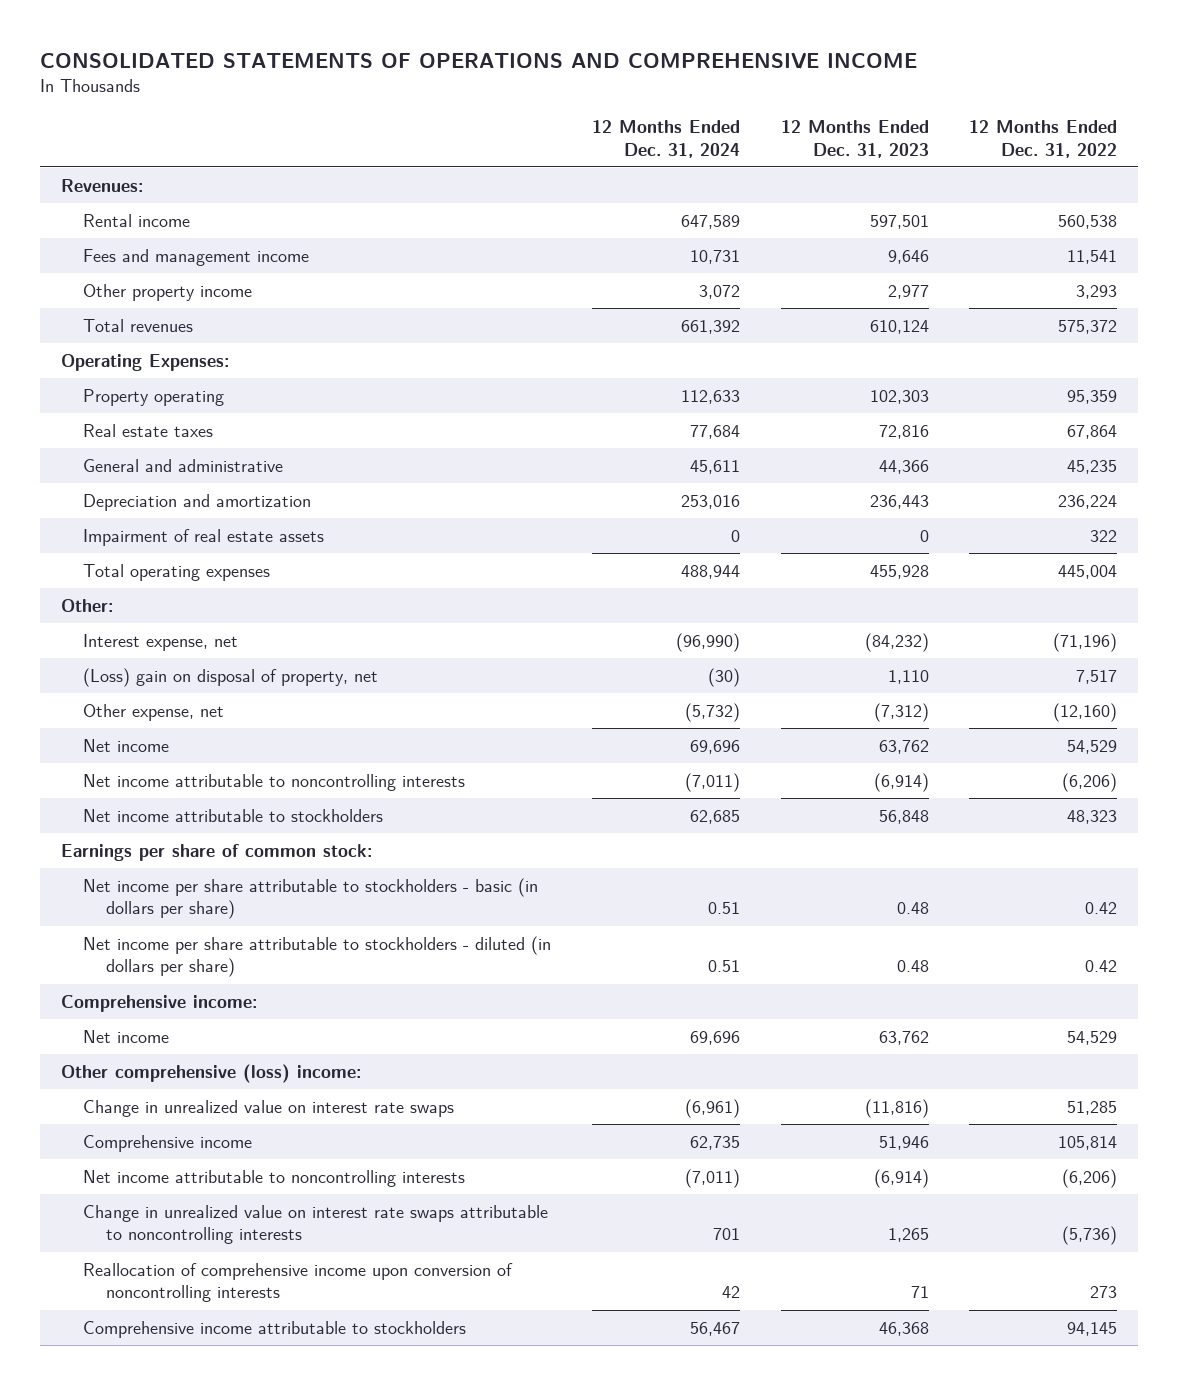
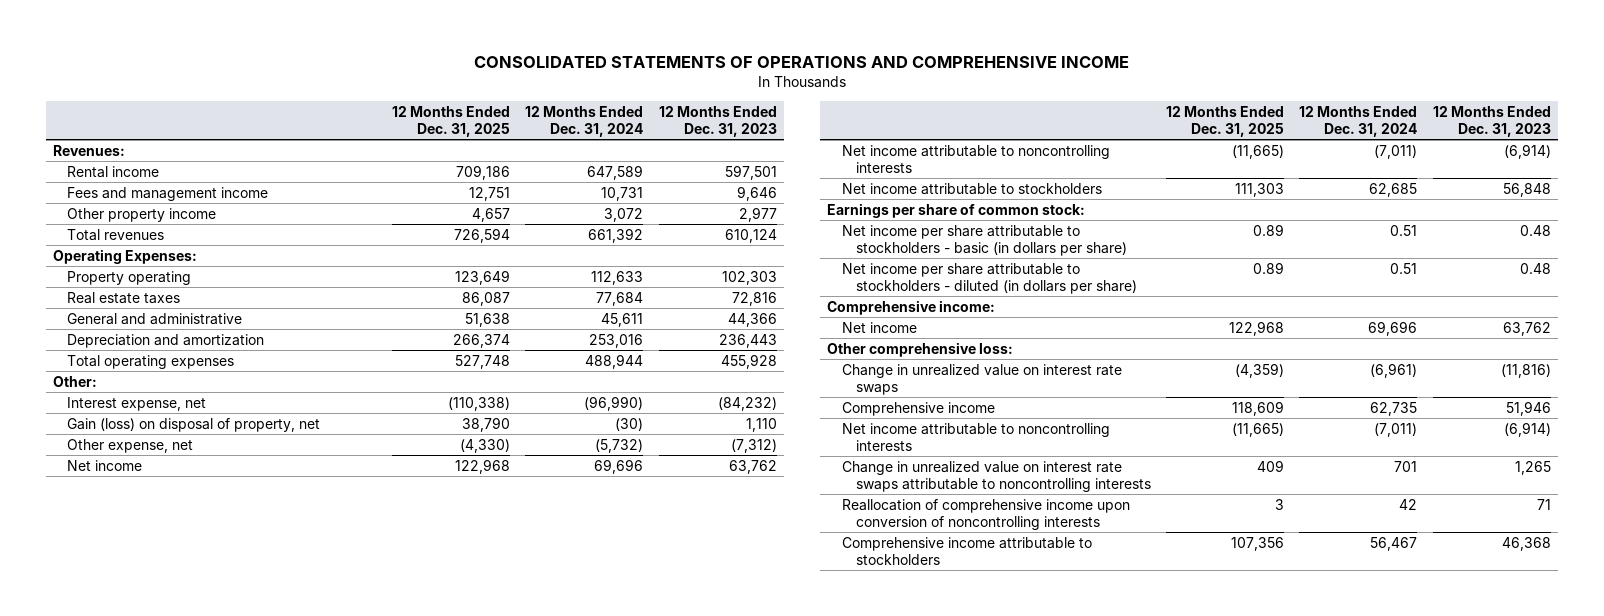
- | 12 Months Ended Dec. 31, 2024 | 12 Months Ended Dec. 31, 2023 | 12 Months Ended Dec. 31, 2022
+ | 12 Months Ended Dec. 31, 2025 | 12 Months Ended Dec. 31, 2024 | 12 Months Ended Dec. 31, 2023
- Impairment of real estate assets | 0 | 0 | 322
- (Loss) gain on disposal of property, net | (30) | 1,110 | 7,517
+ Gain (loss) on disposal of property, net | 38,790 | (30) | 1,110
- Other comprehensive (loss) income:
+ Other comprehensive loss:

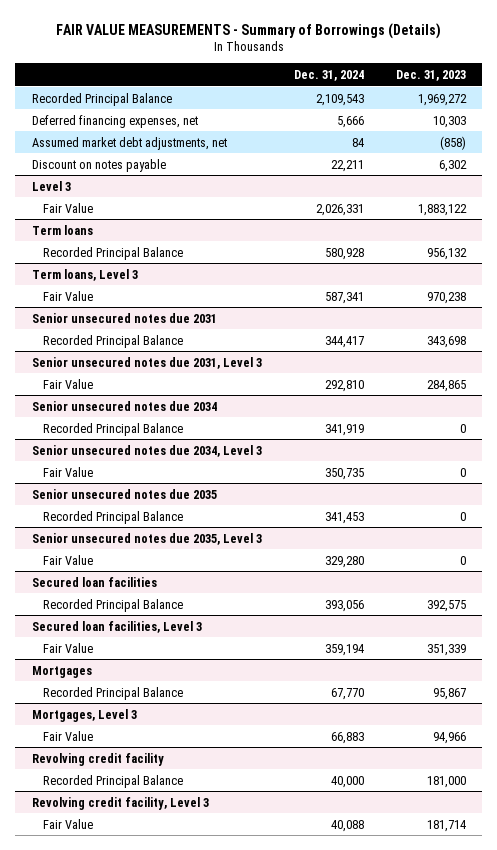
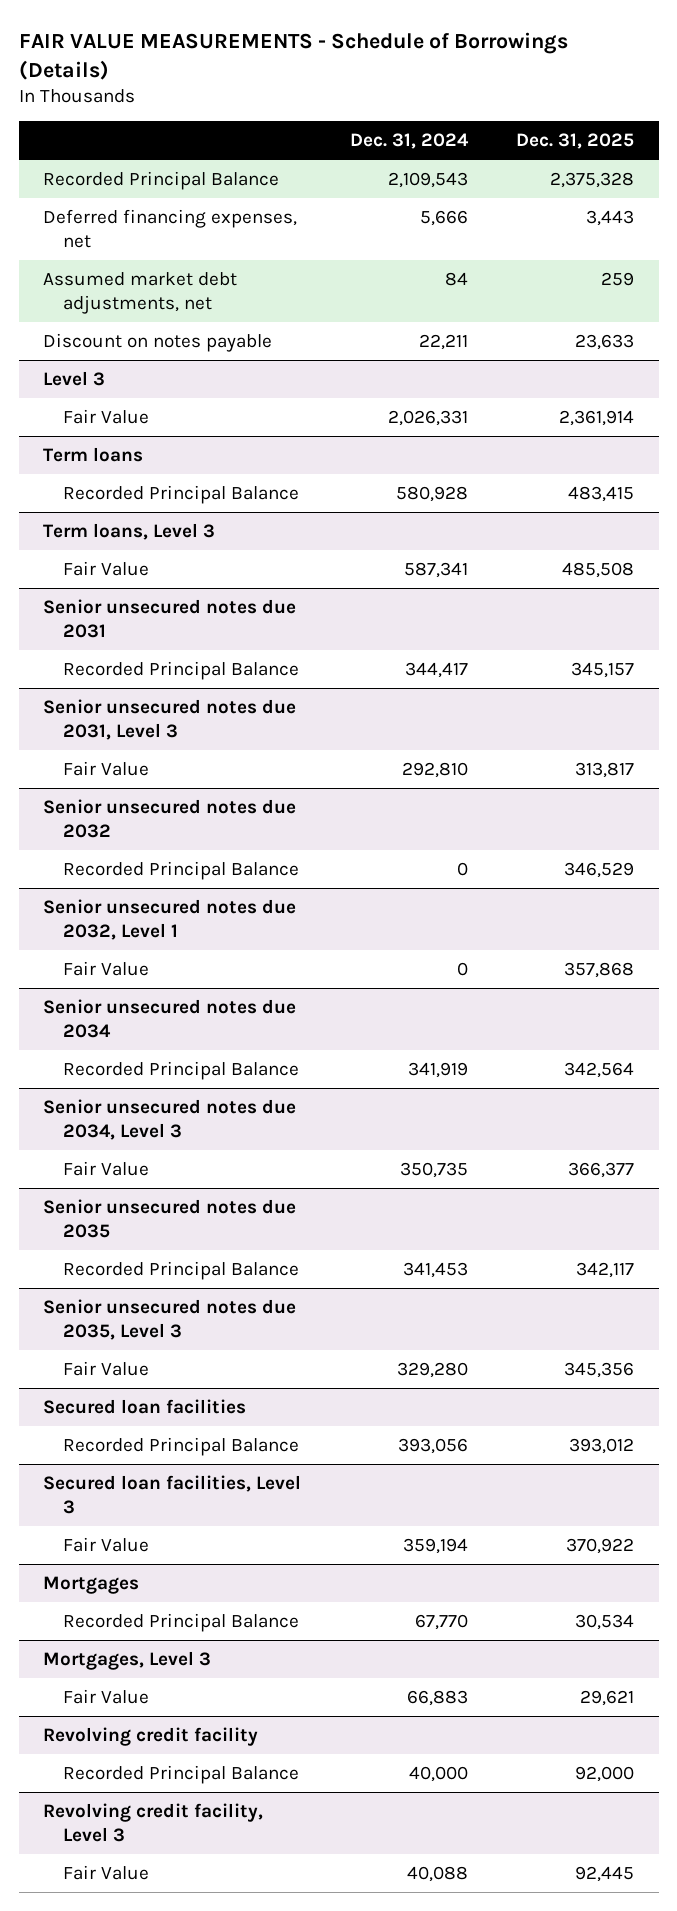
- FAIR VALUE MEASUREMENTS - Summary of Borrowings (Details)
+ FAIR VALUE MEASUREMENTS - Schedule of Borrowings (Details)
- | Dec. 31, 2024 | Dec. 31, 2023
+ | Dec. 31, 2024 | Dec. 31, 2025
+ Senior unsecured notes due 2032
+ Recorded Principal Balance | 0 | 346,529
+ Senior unsecured notes due 2032, Level 1
+ Fair Value | 0 | 357,868

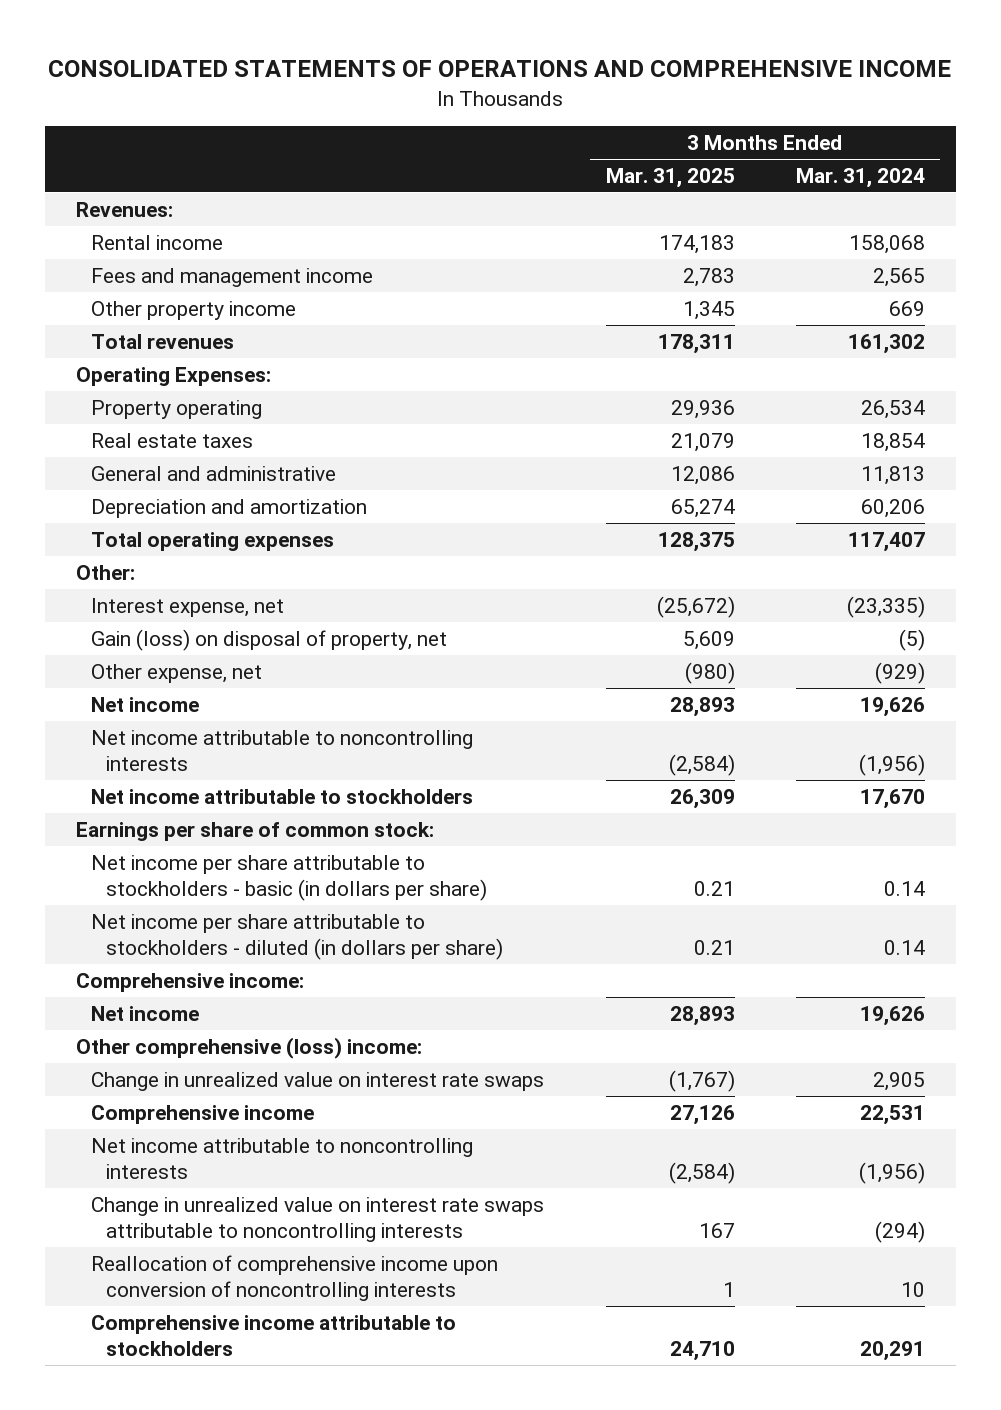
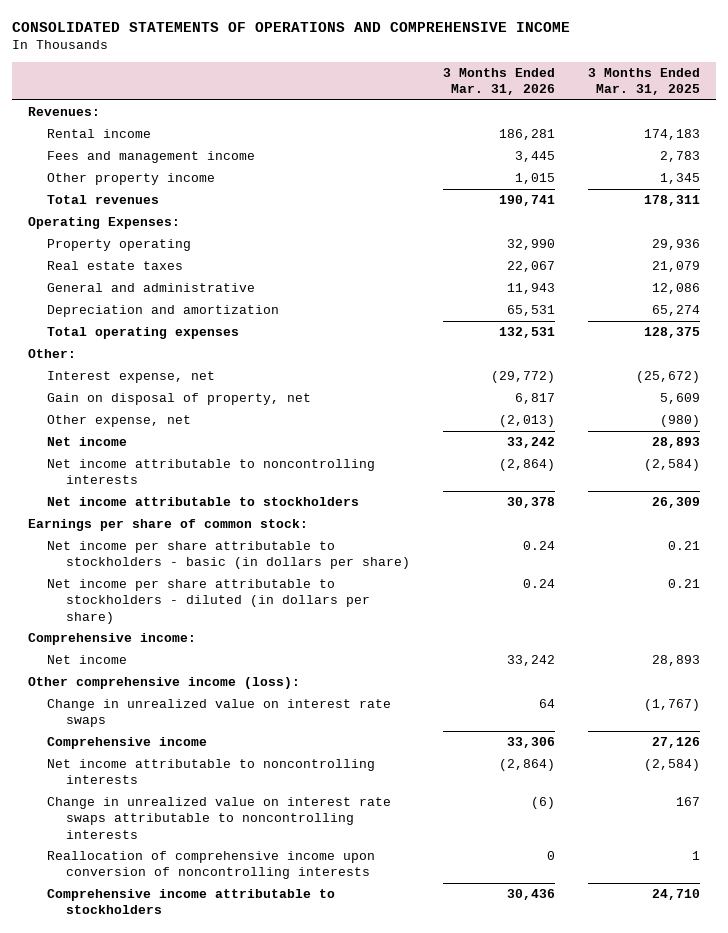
- | 3 Months Ended Mar. 31, 2025 | 3 Months Ended Mar. 31, 2024
+ | 3 Months Ended Mar. 31, 2026 | 3 Months Ended Mar. 31, 2025
- Gain (loss) on disposal of property, net | 5,609 | (5)
+ Gain on disposal of property, net | 6,817 | 5,609
- Other comprehensive (loss) income:
+ Other comprehensive income (loss):

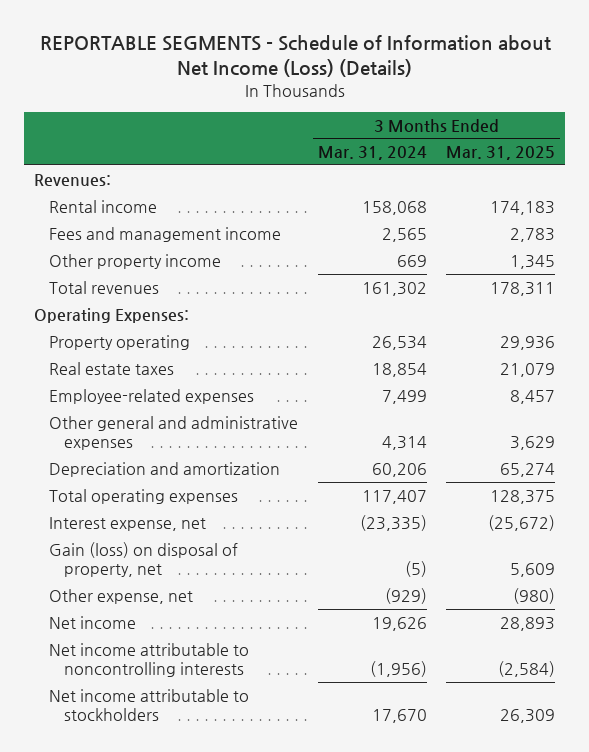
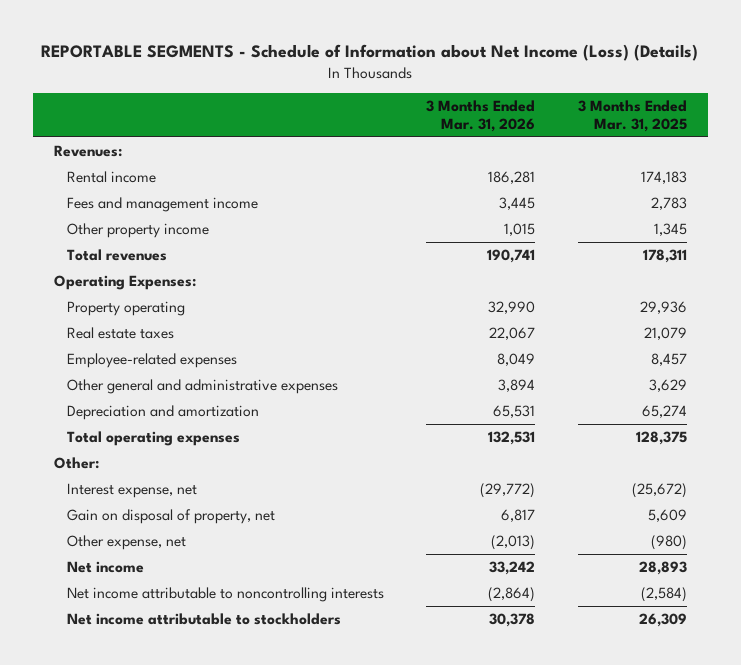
- | 3 Months Ended Mar. 31, 2024 | 3 Months Ended Mar. 31, 2025
+ | 3 Months Ended Mar. 31, 2026 | 3 Months Ended Mar. 31, 2025
+ Other:
- Gain (loss) on disposal of property, net | (5) | 5,609
+ Gain on disposal of property, net | 6,817 | 5,609

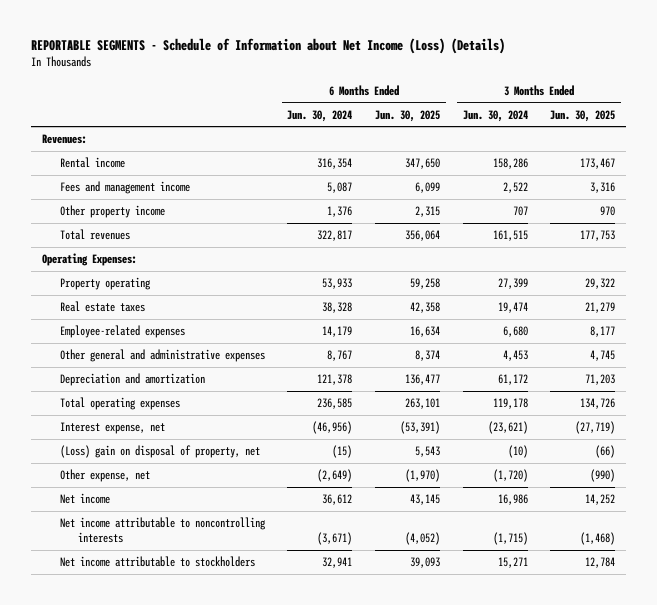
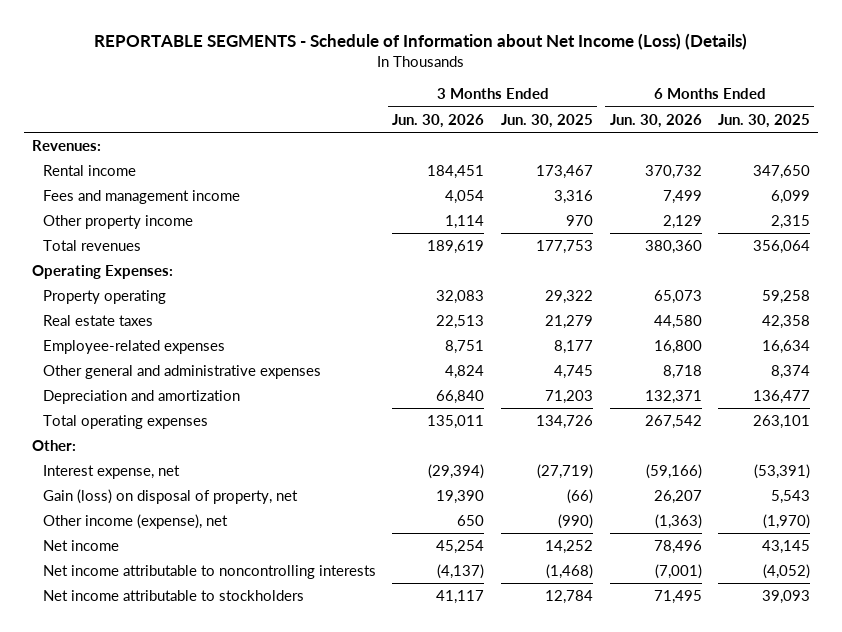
- | 6 Months Ended Jun. 30, 2024 | 6 Months Ended Jun. 30, 2025 | 3 Months Ended Jun. 30, 2024 | 3 Months Ended Jun. 30, 2025
+ | 3 Months Ended Jun. 30, 2026 | 3 Months Ended Jun. 30, 2025 | 6 Months Ended Jun. 30, 2026 | 6 Months Ended Jun. 30, 2025
+ Other:
- (Loss) gain on disposal of property, net | (15) | 5,543 | (10) | (66)
- Other expense, net | (2,649) | (1,970) | (1,720) | (990)
+ Gain (loss) on disposal of property, net | 19,390 | (66) | 26,207 | 5,543
+ Other income (expense), net | 650 | (990) | (1,363) | (1,970)

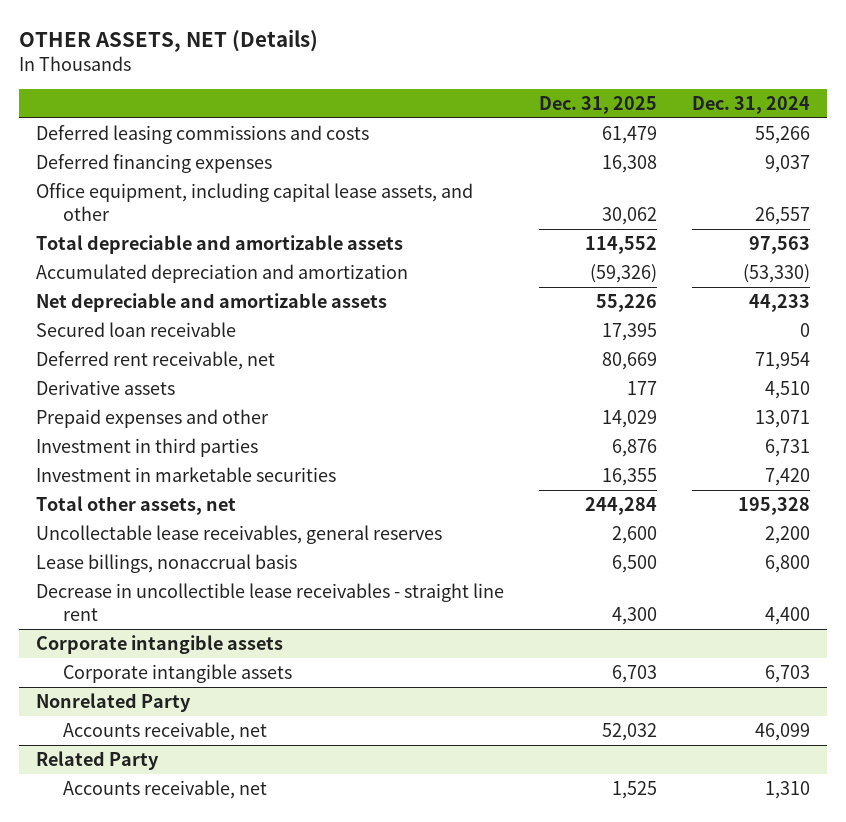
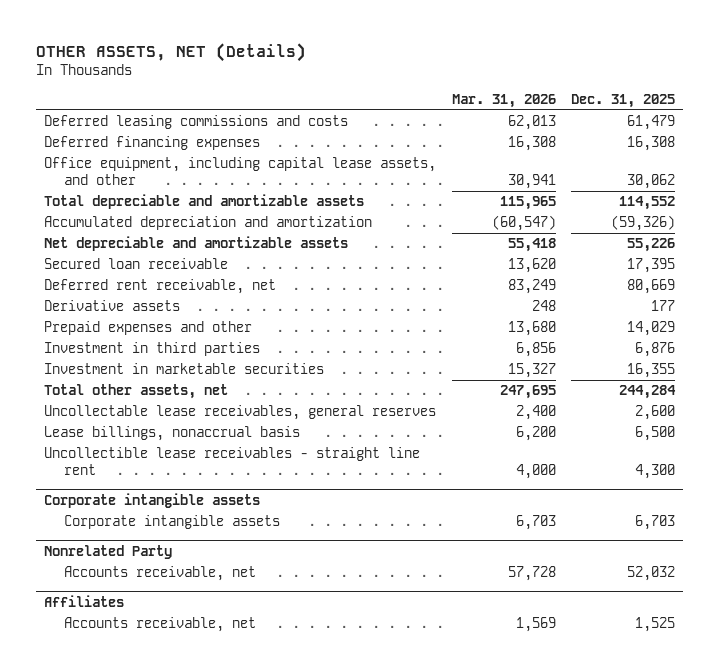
- | Dec. 31, 2025 | Dec. 31, 2024
+ | Mar. 31, 2026 | Dec. 31, 2025
- Decrease in uncollectible lease receivables - straight line rent | 4,300 | 4,400
+ Uncollectible lease receivables - straight line rent | 4,000 | 4,300
- Related Party
+ Affiliates

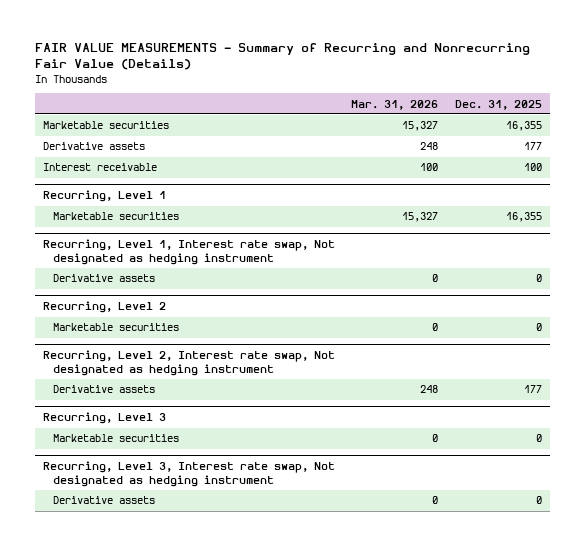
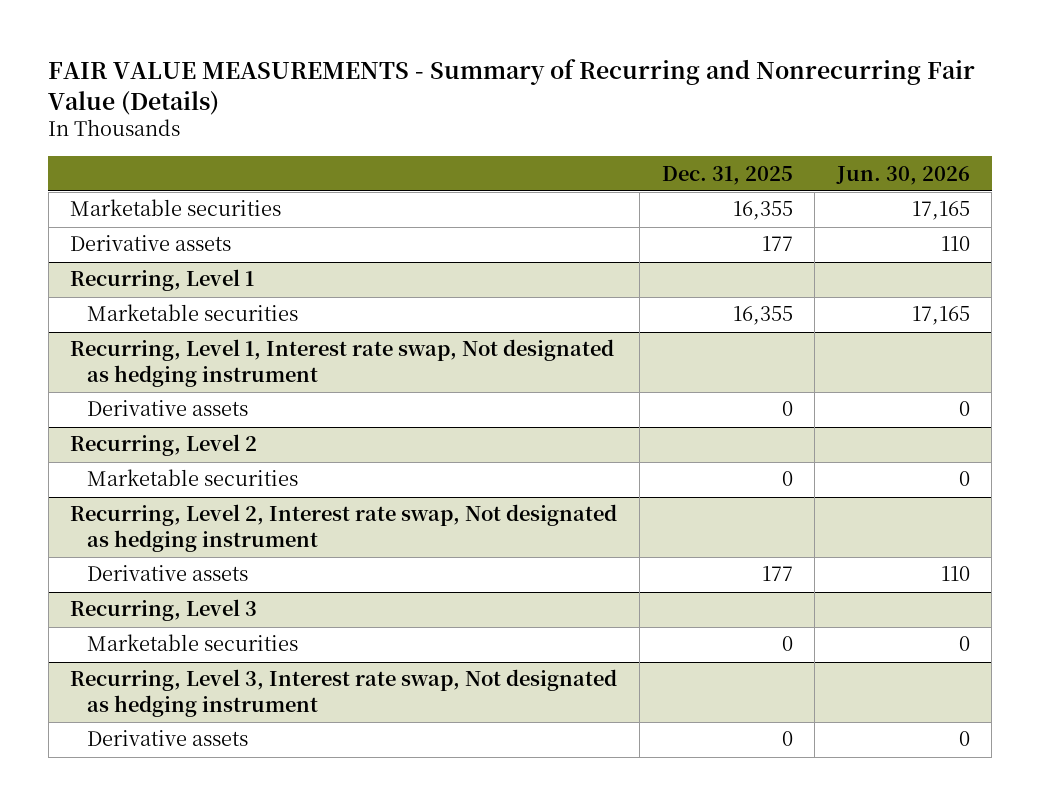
- | Mar. 31, 2026 | Dec. 31, 2025
+ | Dec. 31, 2025 | Jun. 30, 2026
- Interest receivable | 100 | 100

